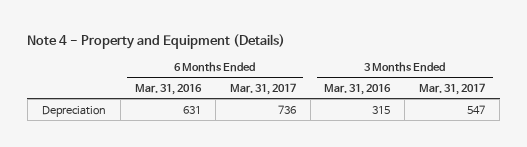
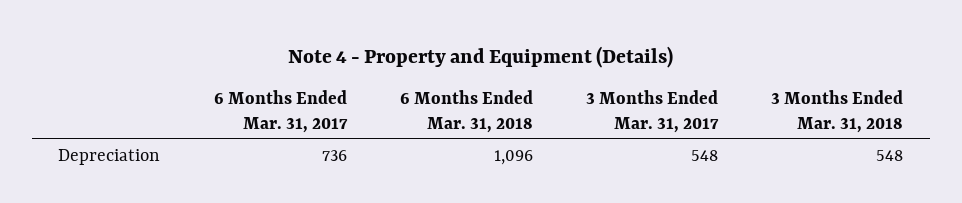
- | 6 Months Ended Mar. 31, 2016 | 6 Months Ended Mar. 31, 2017 | 3 Months Ended Mar. 31, 2016 | 3 Months Ended Mar. 31, 2017
+ | 6 Months Ended Mar. 31, 2017 | 6 Months Ended Mar. 31, 2018 | 3 Months Ended Mar. 31, 2017 | 3 Months Ended Mar. 31, 2018
- Depreciation | 631 | 736 | 315 | 547
+ Depreciation | 736 | 1,096 | 548 | 548

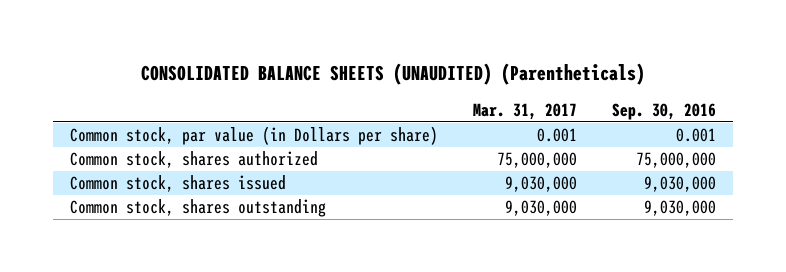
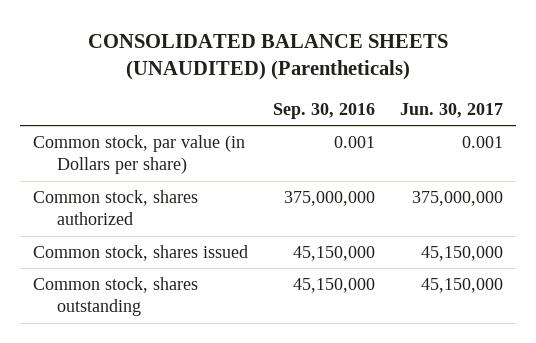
- | Mar. 31, 2017 | Sep. 30, 2016
+ | Sep. 30, 2016 | Jun. 30, 2017
- Common stock, shares authorized | 75,000,000 | 75,000,000
- Common stock, shares issued | 9,030,000 | 9,030,000
- Common stock, shares outstanding | 9,030,000 | 9,030,000
+ Common stock, shares authorized | 375,000,000 | 375,000,000
+ Common stock, shares issued | 45,150,000 | 45,150,000
+ Common stock, shares outstanding | 45,150,000 | 45,150,000

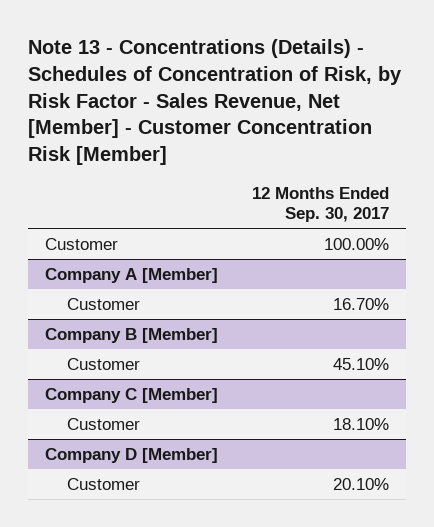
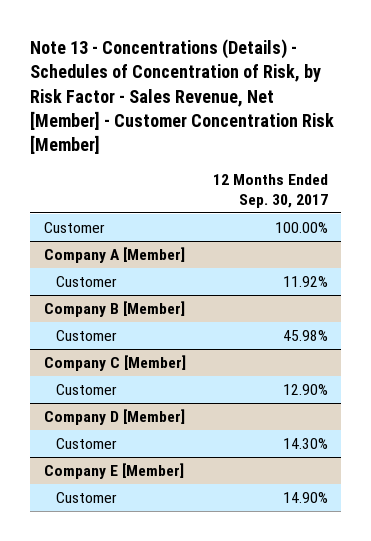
@ Company A [Member]
- Customer | 16.70%
+ Customer | 11.92%
@ Company B [Member]
- Customer | 45.10%
+ Customer | 45.98%
@ Company C [Member]
- Customer | 18.10%
+ Customer | 12.90%
@ Company D [Member]
- Customer | 20.10%
+ Customer | 14.30%
+ Company E [Member]
+ Customer | 14.90%

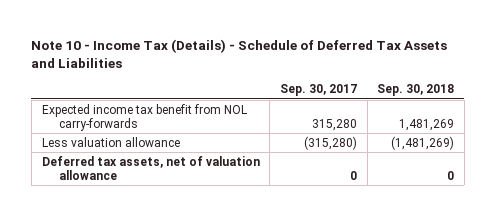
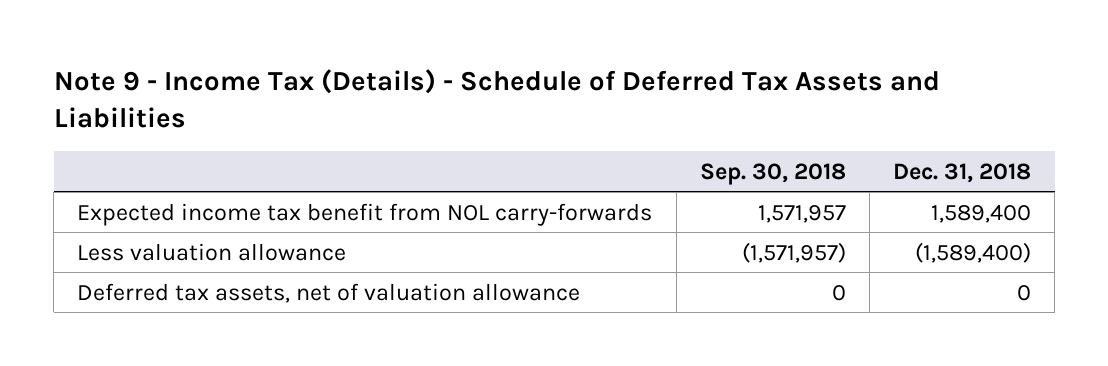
- Note 10 - Income Tax (Details) - Schedule of Deferred Tax Assets and Liabilities
+ Note 9 - Income Tax (Details) - Schedule of Deferred Tax Assets and Liabilities
- | Sep. 30, 2017 | Sep. 30, 2018
+ | Sep. 30, 2018 | Dec. 31, 2018
- Expected income tax benefit from NOL carry-forwards | 315,280 | 1,481,269
- Less valuation allowance | (315,280) | (1,481,269)
+ Expected income tax benefit from NOL carry-forwards | 1,571,957 | 1,589,400
+ Less valuation allowance | (1,571,957) | (1,589,400)

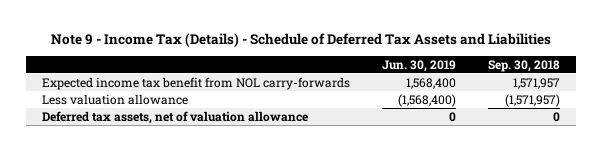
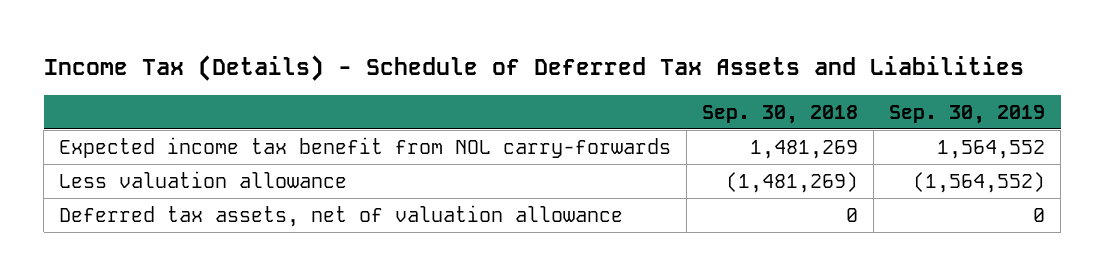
- Note 9 - Income Tax (Details) - Schedule of Deferred Tax Assets and Liabilities
+ Income Tax (Details) - Schedule of Deferred Tax Assets and Liabilities
- | Jun. 30, 2019 | Sep. 30, 2018
+ | Sep. 30, 2018 | Sep. 30, 2019
- Expected income tax benefit from NOL carry-forwards | 1,568,400 | 1,571,957
- Less valuation allowance | (1,568,400) | (1,571,957)
+ Expected income tax benefit from NOL carry-forwards | 1,481,269 | 1,564,552
+ Less valuation allowance | (1,481,269) | (1,564,552)

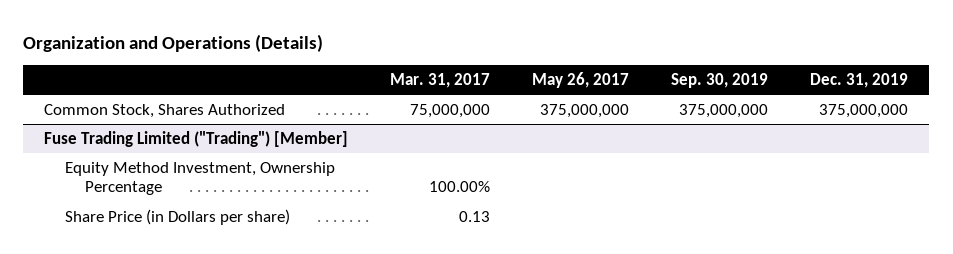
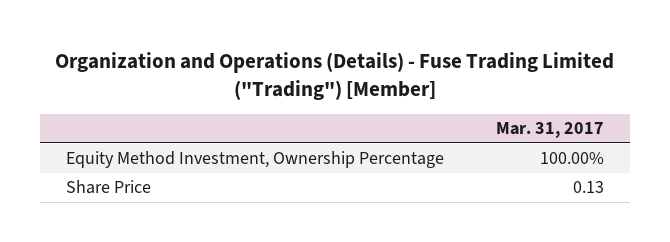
- Organization and Operations (Details)
+ Organization and Operations (Details) - Fuse Trading Limited ("Trading") [Member]
- | Mar. 31, 2017 | May 26, 2017 | Sep. 30, 2019 | Dec. 31, 2019
+ | Mar. 31, 2017
- Common Stock, Shares Authorized | 75,000,000 | 375,000,000 | 375,000,000 | 375,000,000
- Fuse Trading Limited ("Trading") [Member]
- Share Price (in Dollars per share) | 0.13 | | |
+ Share Price | 0.13

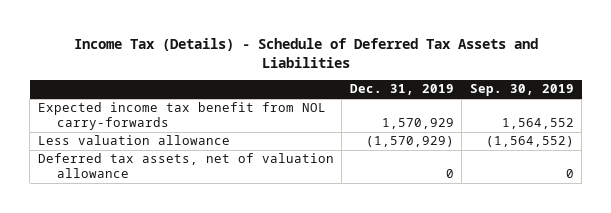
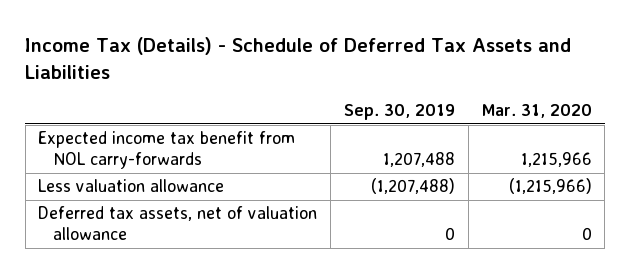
- | Dec. 31, 2019 | Sep. 30, 2019
+ | Sep. 30, 2019 | Mar. 31, 2020
- Expected income tax benefit from NOL carry-forwards | 1,570,929 | 1,564,552
- Less valuation allowance | (1,570,929) | (1,564,552)
+ Expected income tax benefit from NOL carry-forwards | 1,207,488 | 1,215,966
+ Less valuation allowance | (1,207,488) | (1,215,966)

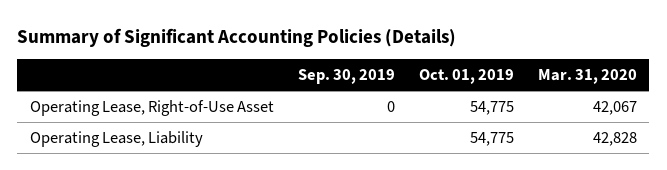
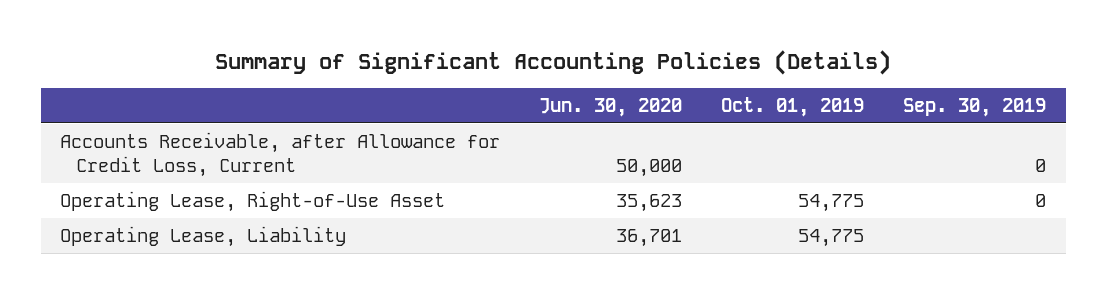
- | Sep. 30, 2019 | Oct. 01, 2019 | Mar. 31, 2020
+ | Jun. 30, 2020 | Oct. 01, 2019 | Sep. 30, 2019
+ Accounts Receivable, after Allowance for Credit Loss, Current | 50,000 | | 0

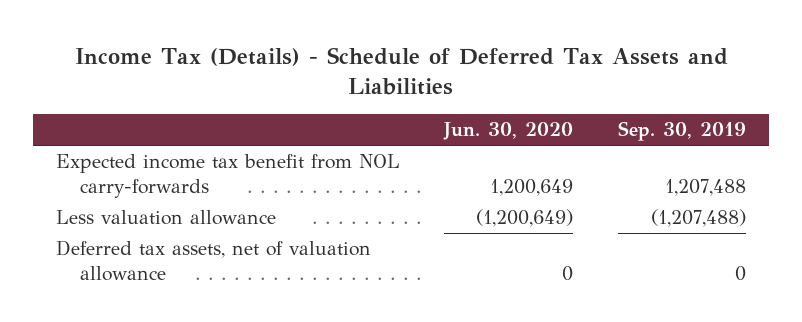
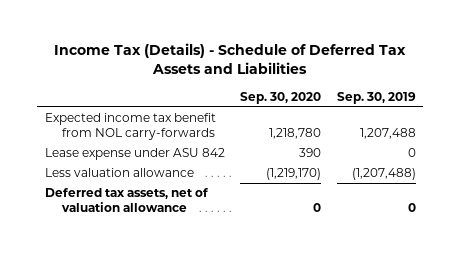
- | Jun. 30, 2020 | Sep. 30, 2019
+ | Sep. 30, 2020 | Sep. 30, 2019
+ Lease expense under ASU 842 | 390 | 0

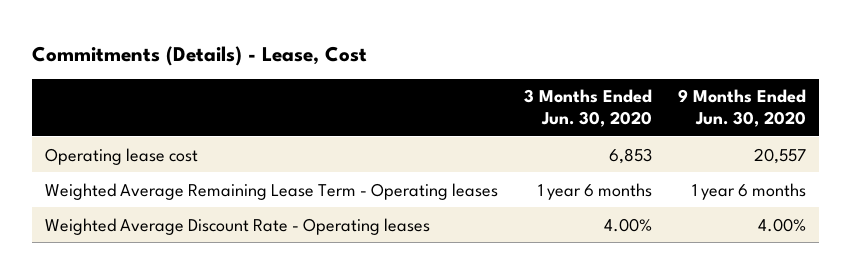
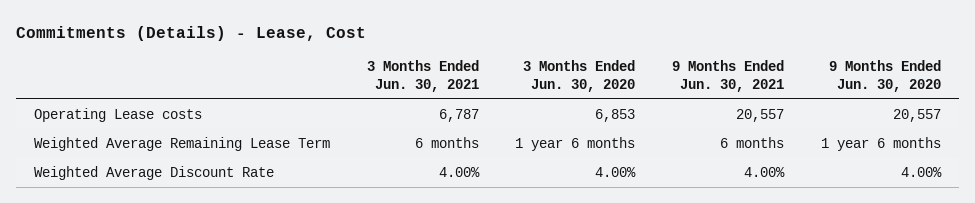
- | 3 Months Ended Jun. 30, 2020 | 9 Months Ended Jun. 30, 2020
+ | 3 Months Ended Jun. 30, 2021 | 3 Months Ended Jun. 30, 2020 | 9 Months Ended Jun. 30, 2021 | 9 Months Ended Jun. 30, 2020
- Operating lease cost | 6,853 | 20,557
- Weighted Average Remaining Lease Term - Operating leases | 1 year 6 months | 1 year 6 months
- Weighted Average Discount Rate - Operating leases | 4.00% | 4.00%
+ Operating Lease costs | 6,787 | 6,853 | 20,557 | 20,557
+ Weighted Average Remaining Lease Term | 6 months | 1 year 6 months | 6 months | 1 year 6 months
+ Weighted Average Discount Rate | 4.00% | 4.00% | 4.00% | 4.00%

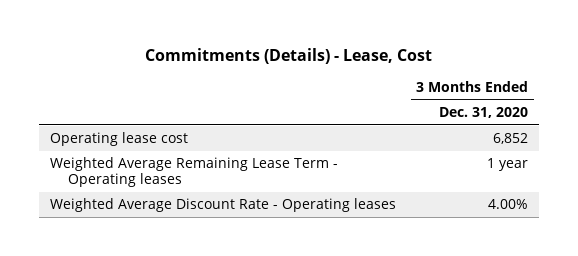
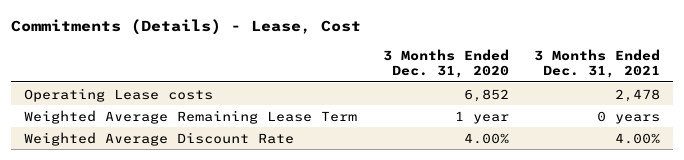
- | 3 Months Ended Dec. 31, 2020
+ | 3 Months Ended Dec. 31, 2020 | 3 Months Ended Dec. 31, 2021
- Operating lease cost | 6,852
- Weighted Average Remaining Lease Term - Operating leases | 1 year
- Weighted Average Discount Rate - Operating leases | 4.00%
+ Operating Lease costs | 6,852 | 2,478
+ Weighted Average Remaining Lease Term | 1 year | 0 years
+ Weighted Average Discount Rate | 4.00% | 4.00%

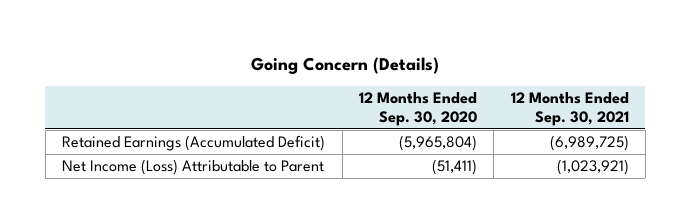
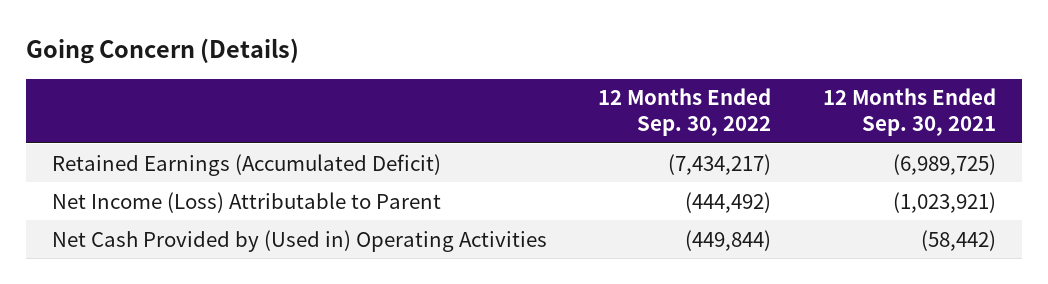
- | 12 Months Ended Sep. 30, 2020 | 12 Months Ended Sep. 30, 2021
+ | 12 Months Ended Sep. 30, 2022 | 12 Months Ended Sep. 30, 2021
+ Net Cash Provided by (Used in) Operating Activities | (449,844) | (58,442)

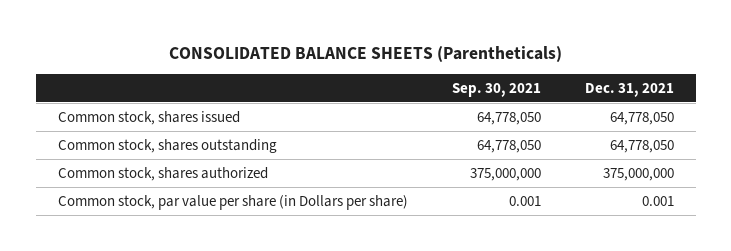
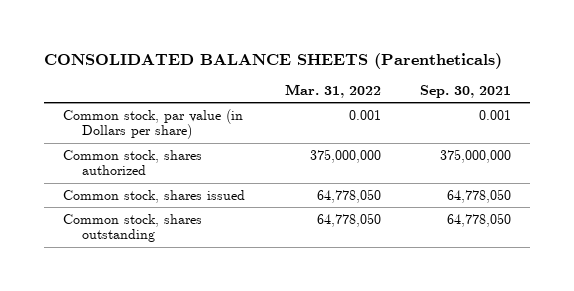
- | Sep. 30, 2021 | Dec. 31, 2021
+ | Mar. 31, 2022 | Sep. 30, 2021
+ Common stock, par value (in Dollars per share) | 0.001 | 0.001
moved up: Common stock, shares authorized | 375,000,000 | 375,000,000
- Common stock, par value per share (in Dollars per share) | 0.001 | 0.001

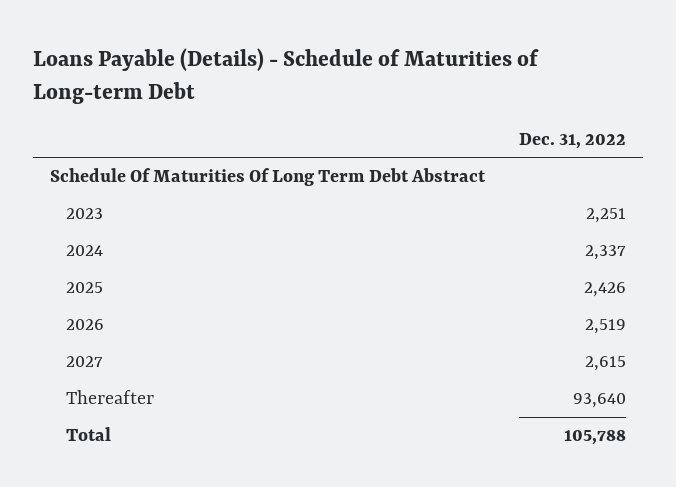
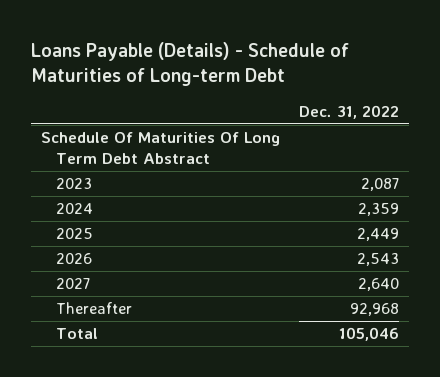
- 2023 | 2,251
- 2024 | 2,337
- 2025 | 2,426
- 2026 | 2,519
- 2027 | 2,615
- Thereafter | 93,640
- Total | 105,788
+ 2023 | 2,087
+ 2024 | 2,359
+ 2025 | 2,449
+ 2026 | 2,543
+ 2027 | 2,640
+ Thereafter | 92,968
+ Total | 105,046

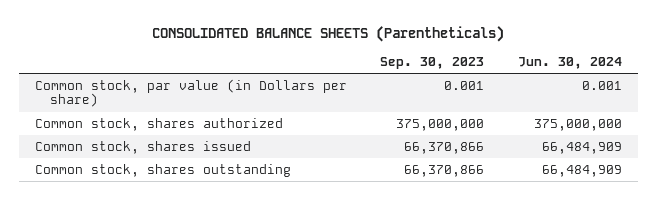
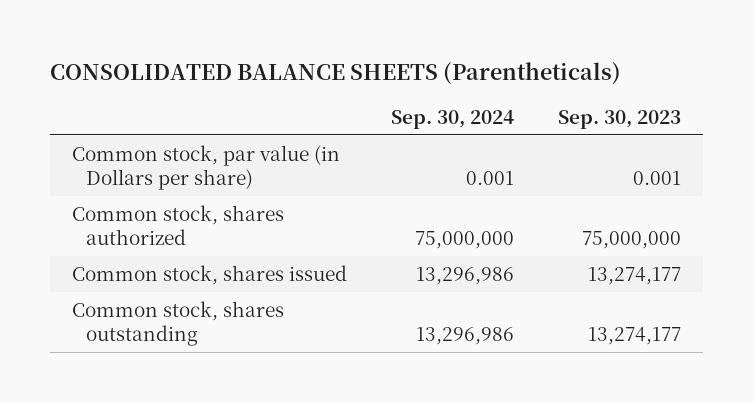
- | Sep. 30, 2023 | Jun. 30, 2024
+ | Sep. 30, 2024 | Sep. 30, 2023
- Common stock, shares authorized | 375,000,000 | 375,000,000
- Common stock, shares issued | 66,370,866 | 66,484,909
- Common stock, shares outstanding | 66,370,866 | 66,484,909
+ Common stock, shares authorized | 75,000,000 | 75,000,000
+ Common stock, shares issued | 13,296,986 | 13,274,177
+ Common stock, shares outstanding | 13,296,986 | 13,274,177

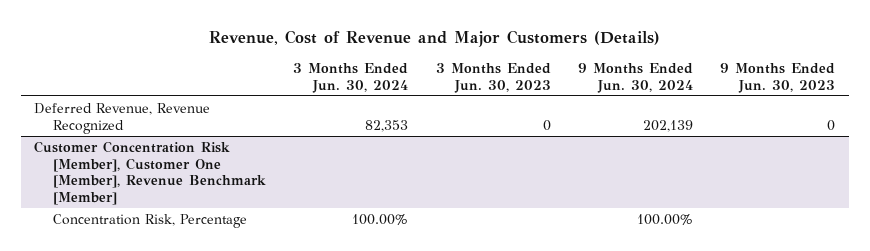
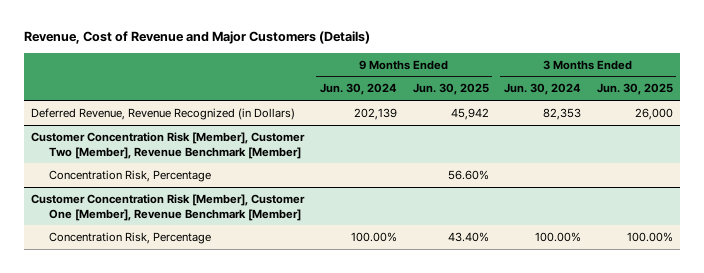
- | 3 Months Ended Jun. 30, 2024 | 3 Months Ended Jun. 30, 2023 | 9 Months Ended Jun. 30, 2024 | 9 Months Ended Jun. 30, 2023
+ | 9 Months Ended Jun. 30, 2024 | 9 Months Ended Jun. 30, 2025 | 3 Months Ended Jun. 30, 2024 | 3 Months Ended Jun. 30, 2025
- Deferred Revenue, Revenue Recognized | 82,353 | 0 | 202,139 | 0
+ Deferred Revenue, Revenue Recognized (in Dollars) | 202,139 | 45,942 | 82,353 | 26,000
+ Customer Concentration Risk [Member], Customer Two [Member], Revenue Benchmark [Member]
+ Concentration Risk, Percentage | | 56.60% | |

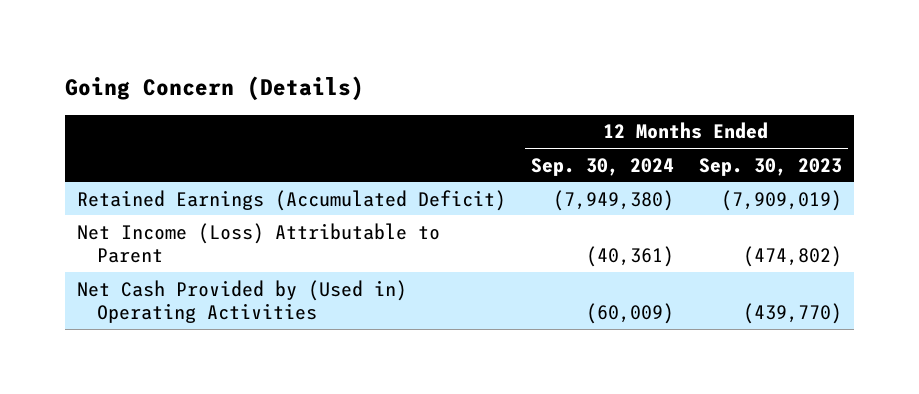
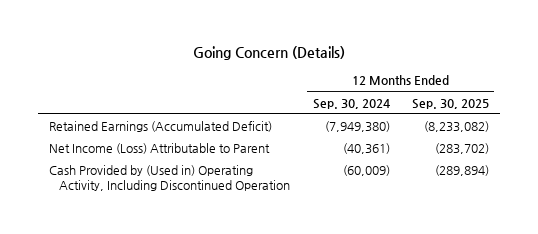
- | 12 Months Ended Sep. 30, 2024 | 12 Months Ended Sep. 30, 2023
+ | 12 Months Ended Sep. 30, 2024 | 12 Months Ended Sep. 30, 2025
- Net Cash Provided by (Used in) Operating Activities | (60,009) | (439,770)
+ Cash Provided by (Used in) Operating Activity, Including Discontinued Operation | (60,009) | (289,894)

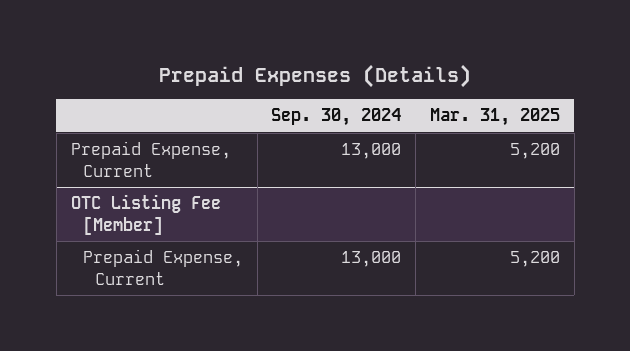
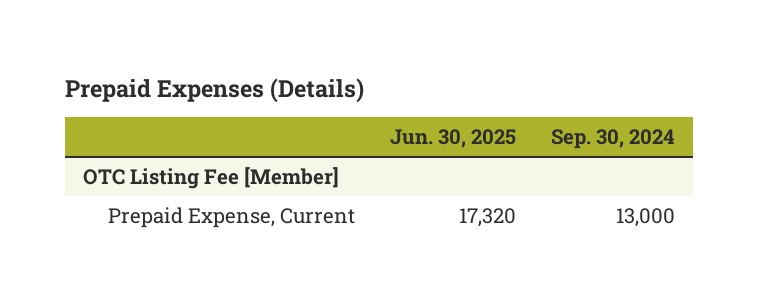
- | Sep. 30, 2024 | Mar. 31, 2025
+ | Jun. 30, 2025 | Sep. 30, 2024
- Prepaid Expense, Current | 13,000 | 5,200

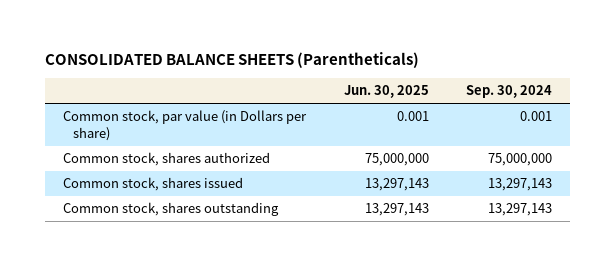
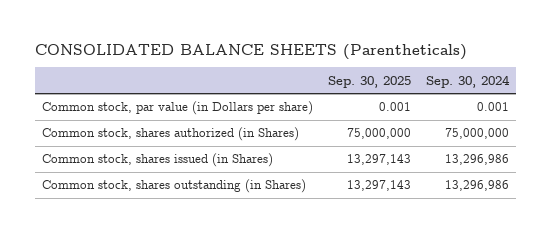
- | Jun. 30, 2025 | Sep. 30, 2024
+ | Sep. 30, 2025 | Sep. 30, 2024
- Common stock, shares authorized | 75,000,000 | 75,000,000
- Common stock, shares issued | 13,297,143 | 13,297,143
- Common stock, shares outstanding | 13,297,143 | 13,297,143
+ Common stock, shares authorized (in Shares) | 75,000,000 | 75,000,000
+ Common stock, shares issued (in Shares) | 13,297,143 | 13,296,986
+ Common stock, shares outstanding (in Shares) | 13,297,143 | 13,296,986

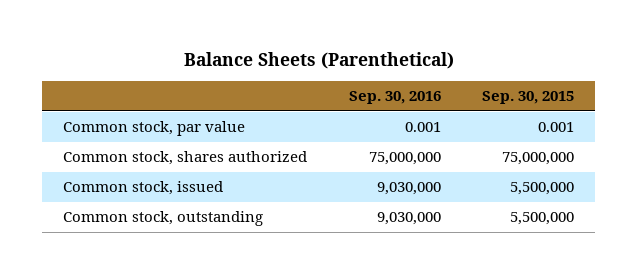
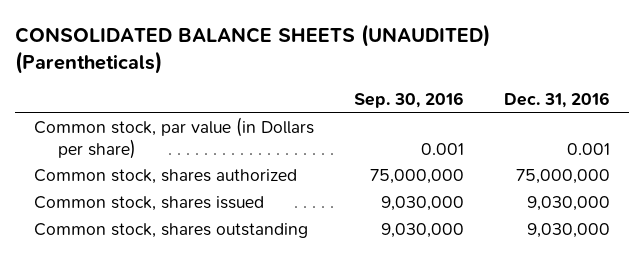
- Balance Sheets (Parenthetical)
+ CONSOLIDATED BALANCE SHEETS (UNAUDITED) (Parentheticals)
- | Sep. 30, 2016 | Sep. 30, 2015
+ | Sep. 30, 2016 | Dec. 31, 2016
- Common stock, par value | 0.001 | 0.001
+ Common stock, par value (in Dollars per share) | 0.001 | 0.001
- Common stock, issued | 9,030,000 | 5,500,000
- Common stock, outstanding | 9,030,000 | 5,500,000
+ Common stock, shares issued | 9,030,000 | 9,030,000
+ Common stock, shares outstanding | 9,030,000 | 9,030,000

